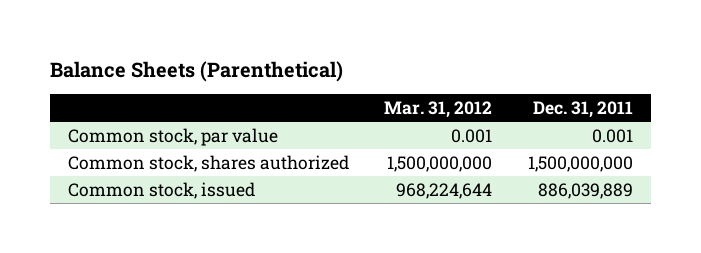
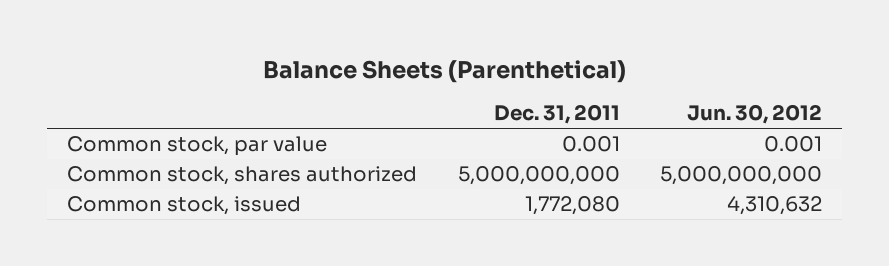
- | Mar. 31, 2012 | Dec. 31, 2011
+ | Dec. 31, 2011 | Jun. 30, 2012
- Common stock, shares authorized | 1,500,000,000 | 1,500,000,000
- Common stock, issued | 968,224,644 | 886,039,889
+ Common stock, shares authorized | 5,000,000,000 | 5,000,000,000
+ Common stock, issued | 1,772,080 | 4,310,632

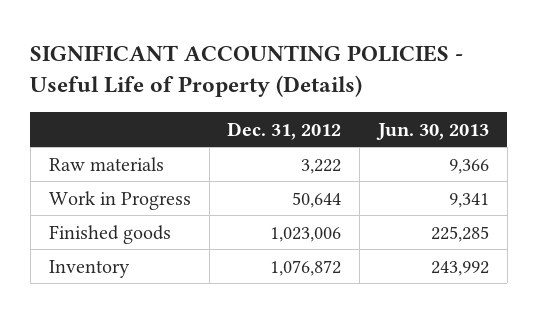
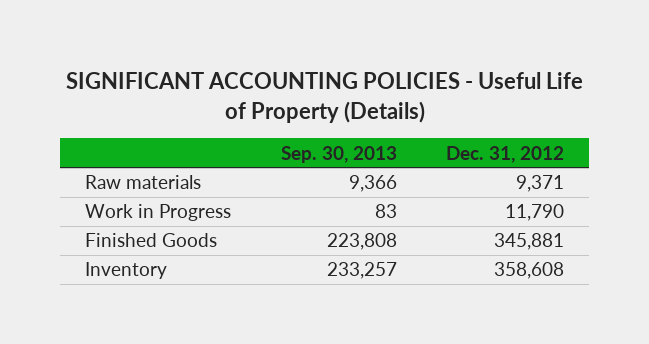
- | Dec. 31, 2012 | Jun. 30, 2013
+ | Sep. 30, 2013 | Dec. 31, 2012
- Raw materials | 3,222 | 9,366
- Work in Progress | 50,644 | 9,341
- Finished goods | 1,023,006 | 225,285
- Inventory | 1,076,872 | 243,992
+ Raw materials | 9,366 | 9,371
+ Work in Progress | 83 | 11,790
+ Finished Goods | 223,808 | 345,881
+ Inventory | 233,257 | 358,608

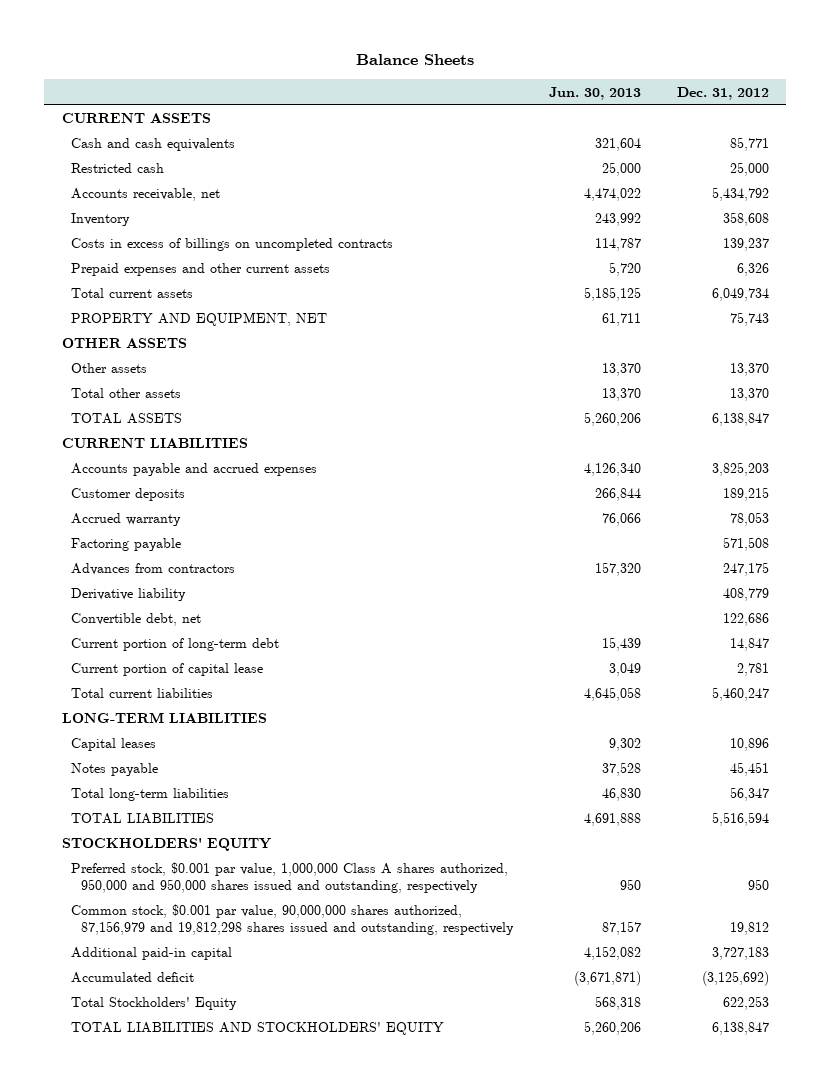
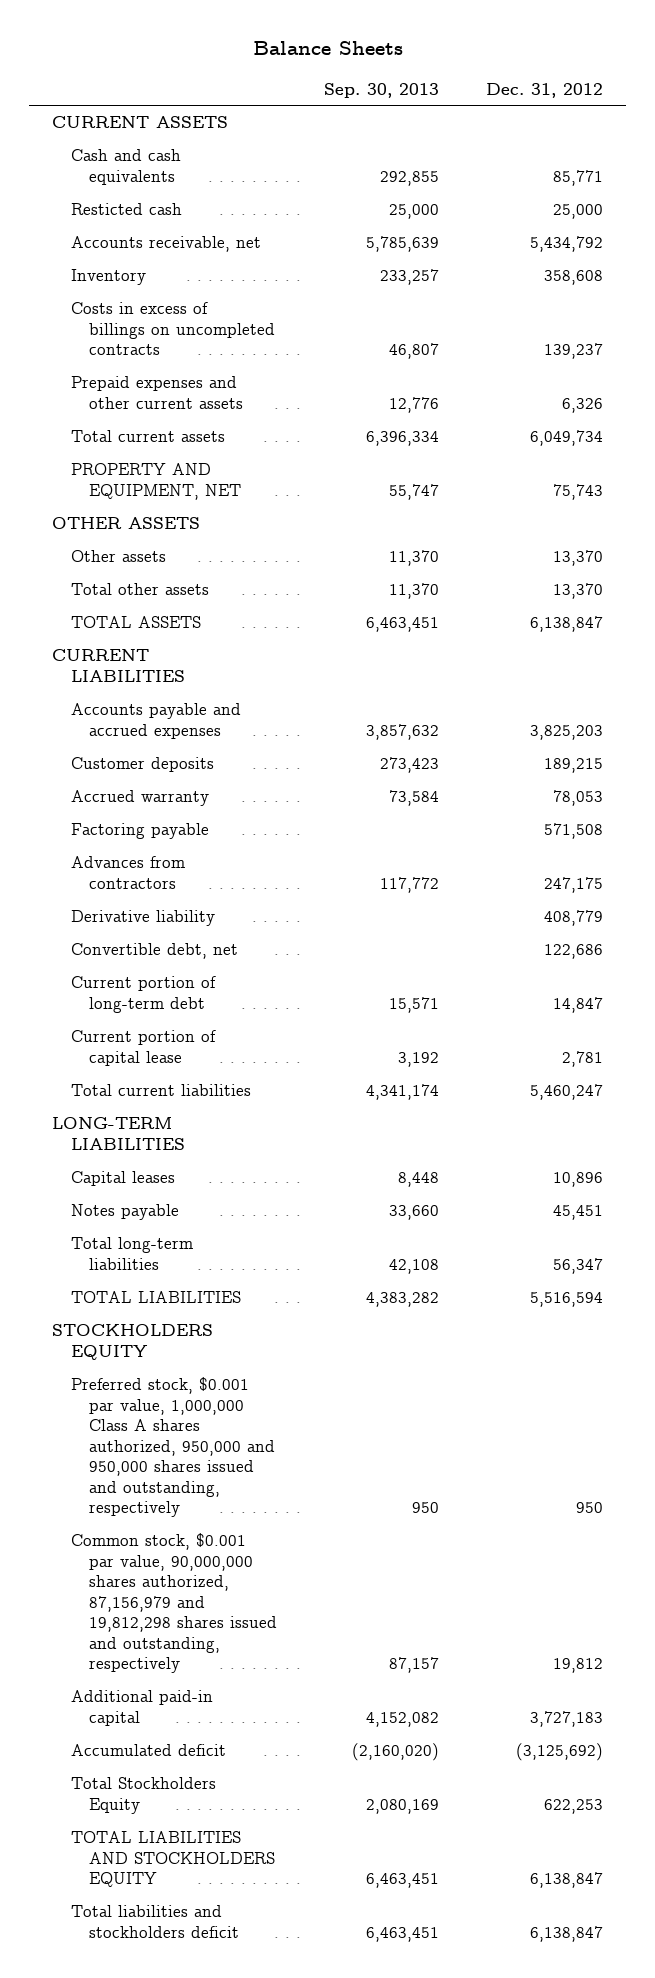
- | Jun. 30, 2013 | Dec. 31, 2012
+ | Sep. 30, 2013 | Dec. 31, 2012
- Restricted cash | 25,000 | 25,000
+ Resticted cash | 25,000 | 25,000
- STOCKHOLDERS' EQUITY
+ STOCKHOLDERS EQUITY
- Total Stockholders' Equity | 568,318 | 622,253
- TOTAL LIABILITIES AND STOCKHOLDERS' EQUITY | 5,260,206 | 6,138,847
+ Total Stockholders Equity | 2,080,169 | 622,253
+ TOTAL LIABILITIES AND STOCKHOLDERS EQUITY | 6,463,451 | 6,138,847
+ Total liabilities and stockholders deficit | 6,463,451 | 6,138,847

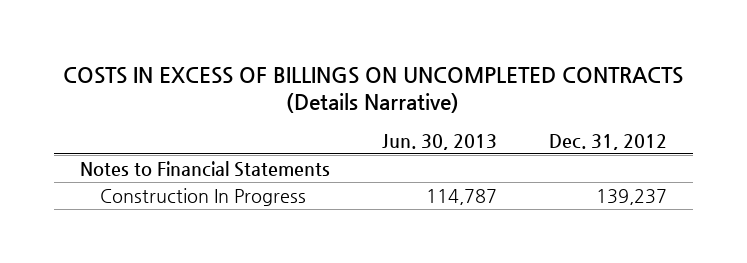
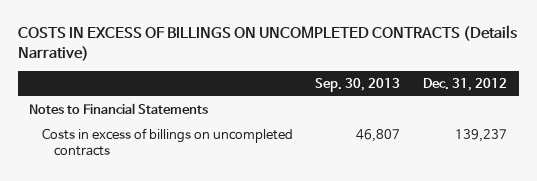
- | Jun. 30, 2013 | Dec. 31, 2012
+ | Sep. 30, 2013 | Dec. 31, 2012
- Construction In Progress | 114,787 | 139,237
+ Costs in excess of billings on uncompleted contracts | 46,807 | 139,237

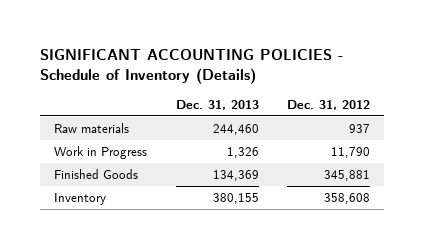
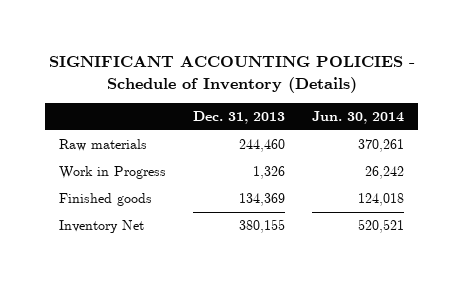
- | Dec. 31, 2013 | Dec. 31, 2012
+ | Dec. 31, 2013 | Jun. 30, 2014
- Finished Goods | 134,369 | 345,881
- Inventory | 380,155 | 358,608
+ Finished goods | 134,369 | 124,018
+ Inventory Net | 380,155 | 520,521

